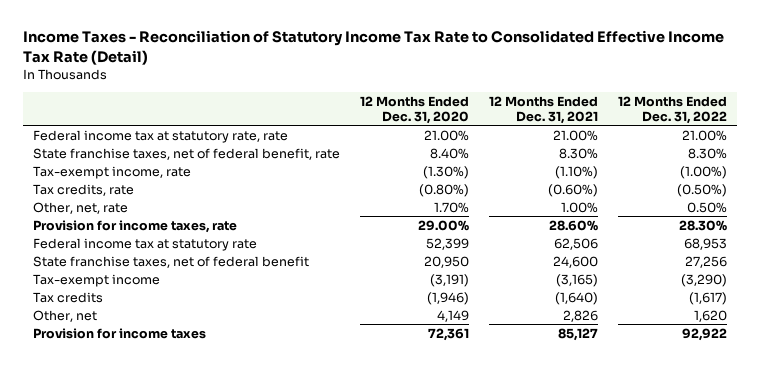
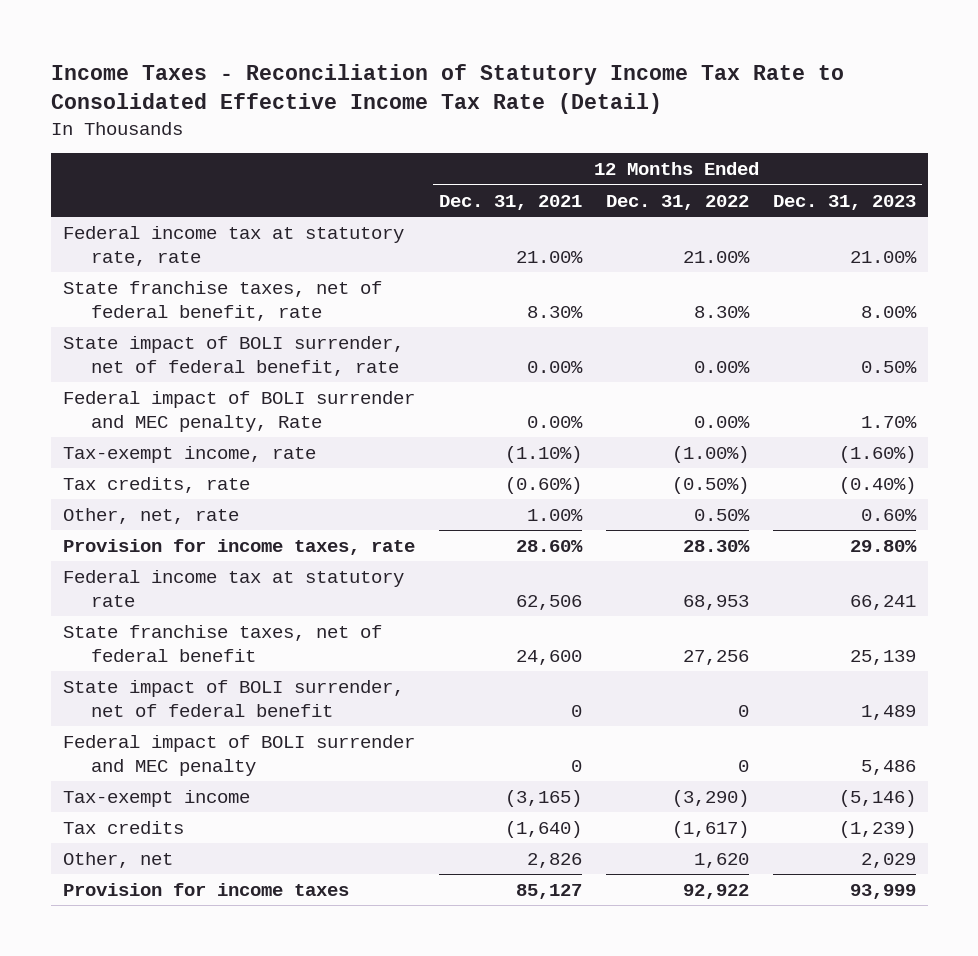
- | 12 Months Ended Dec. 31, 2020 | 12 Months Ended Dec. 31, 2021 | 12 Months Ended Dec. 31, 2022
+ | 12 Months Ended Dec. 31, 2021 | 12 Months Ended Dec. 31, 2022 | 12 Months Ended Dec. 31, 2023
+ State impact of BOLI surrender, net of federal benefit, rate | 0.00% | 0.00% | 0.50%
+ Federal impact of BOLI surrender and MEC penalty, Rate | 0.00% | 0.00% | 1.70%
+ State impact of BOLI surrender, net of federal benefit | 0 | 0 | 1,489
+ Federal impact of BOLI surrender and MEC penalty | 0 | 0 | 5,486

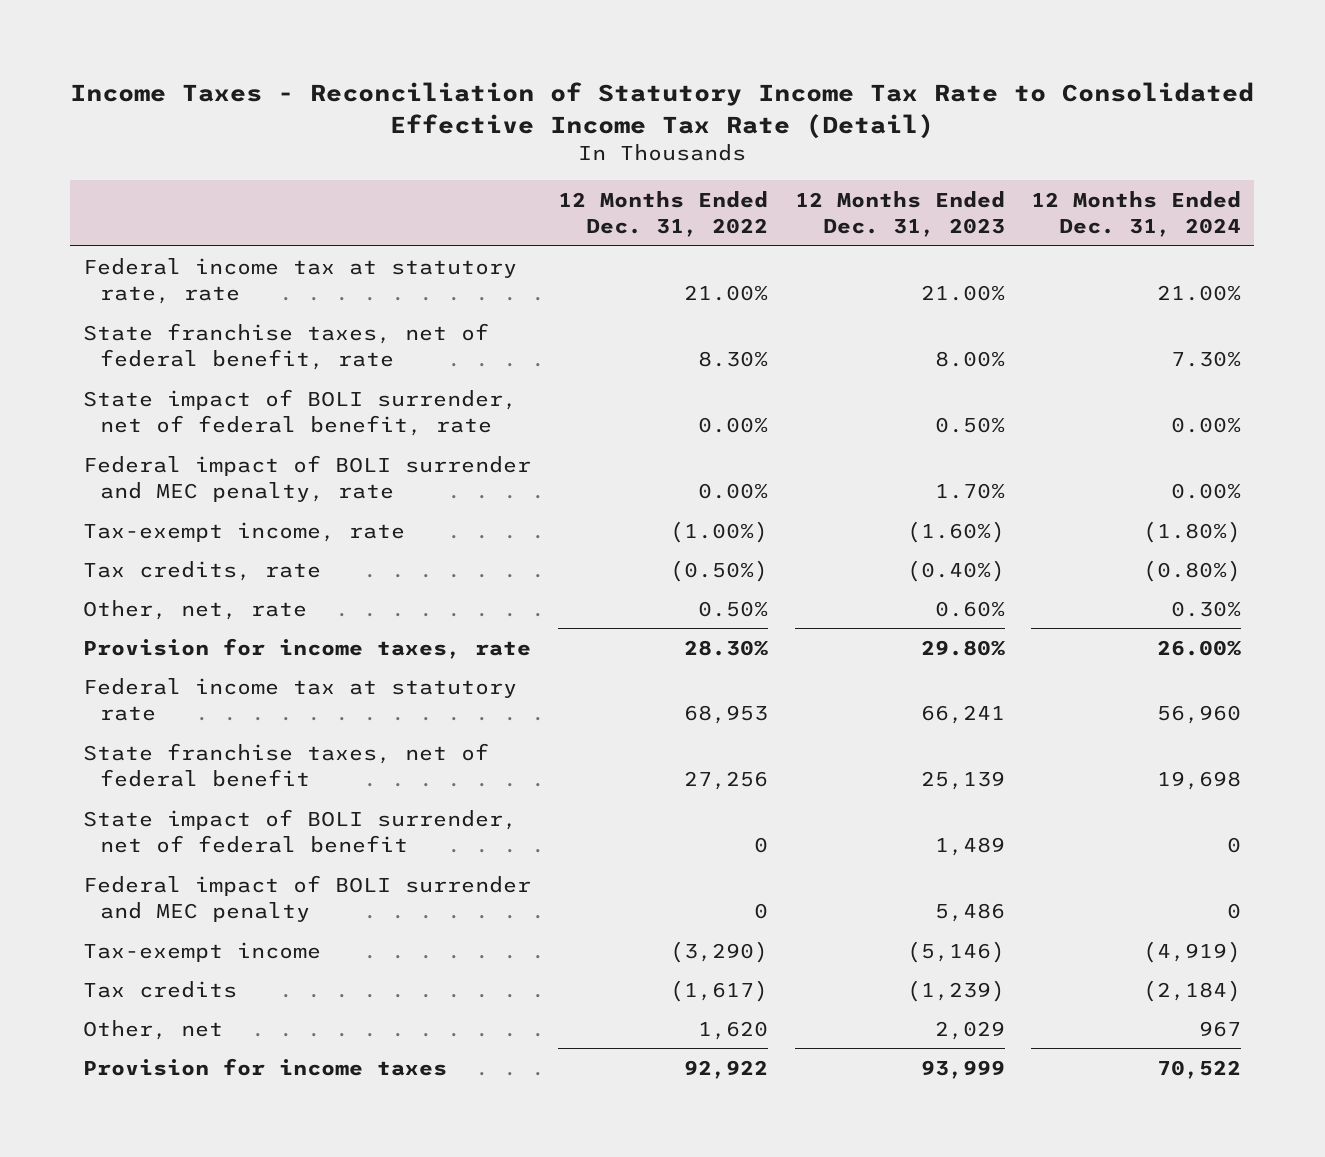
- | 12 Months Ended Dec. 31, 2021 | 12 Months Ended Dec. 31, 2022 | 12 Months Ended Dec. 31, 2023
+ | 12 Months Ended Dec. 31, 2022 | 12 Months Ended Dec. 31, 2023 | 12 Months Ended Dec. 31, 2024
- Federal impact of BOLI surrender and MEC penalty, Rate | 0.00% | 0.00% | 1.70%
+ Federal impact of BOLI surrender and MEC penalty, rate | 0.00% | 1.70% | 0.00%

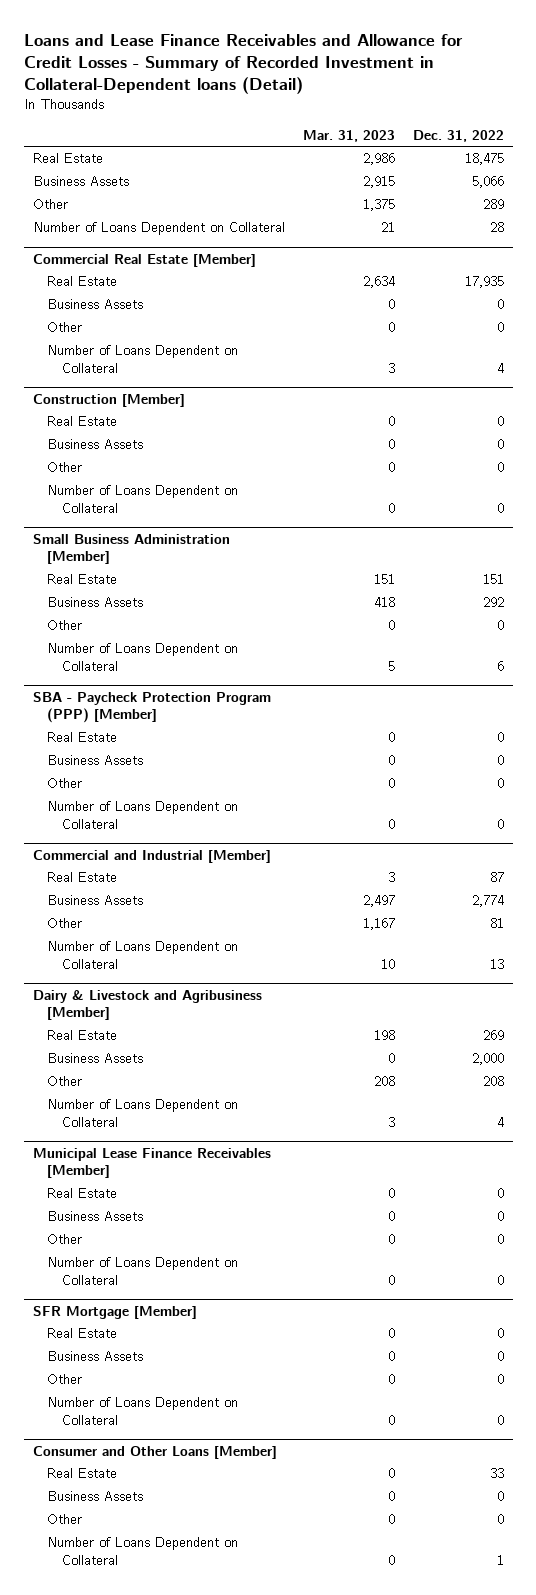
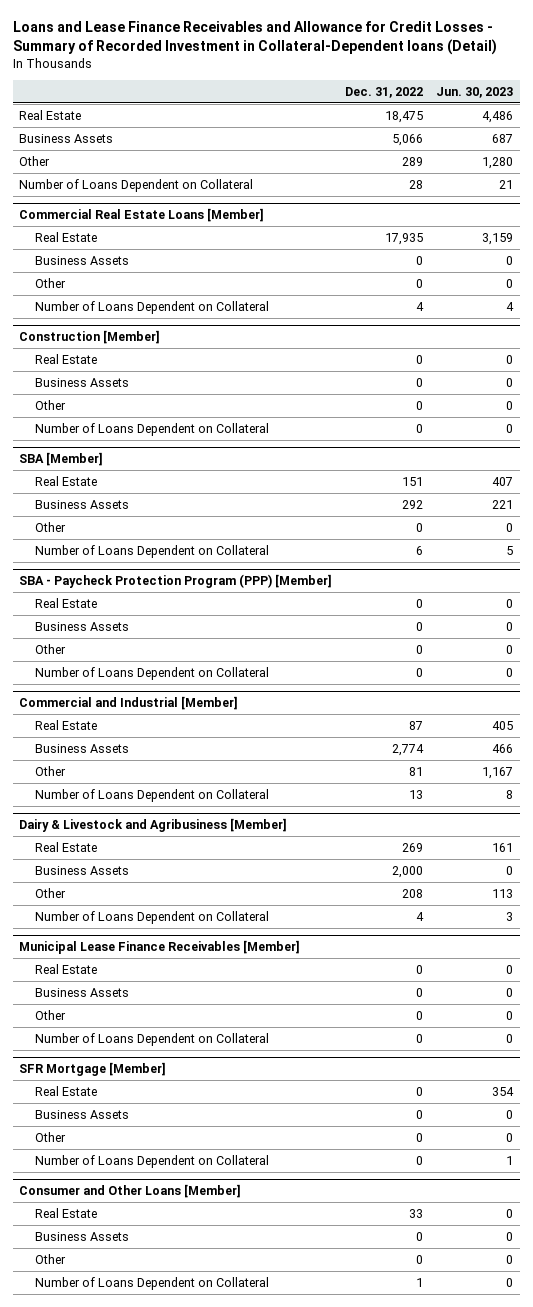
- | Mar. 31, 2023 | Dec. 31, 2022
+ | Dec. 31, 2022 | Jun. 30, 2023
- Commercial Real Estate [Member]
+ Commercial Real Estate Loans [Member]
- Small Business Administration [Member]
+ SBA [Member]

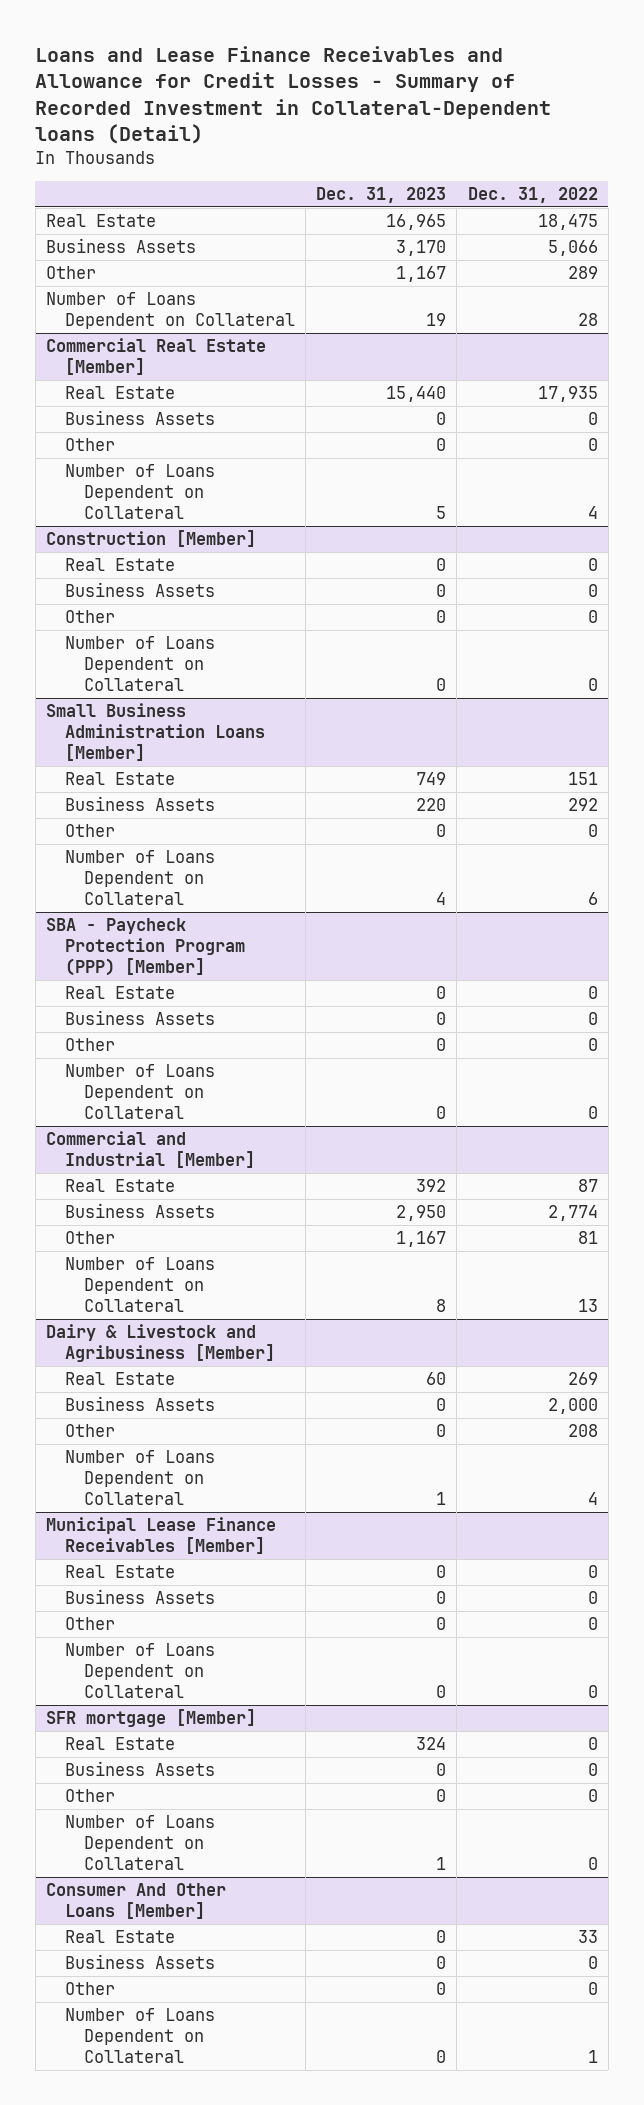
- | Dec. 31, 2022 | Jun. 30, 2023
+ | Dec. 31, 2023 | Dec. 31, 2022
- Commercial Real Estate Loans [Member]
+ Commercial Real Estate [Member]
- SBA [Member]
+ Small Business Administration Loans [Member]
- SFR Mortgage [Member]
+ SFR mortgage [Member]
- Consumer and Other Loans [Member]
+ Consumer And Other Loans [Member]

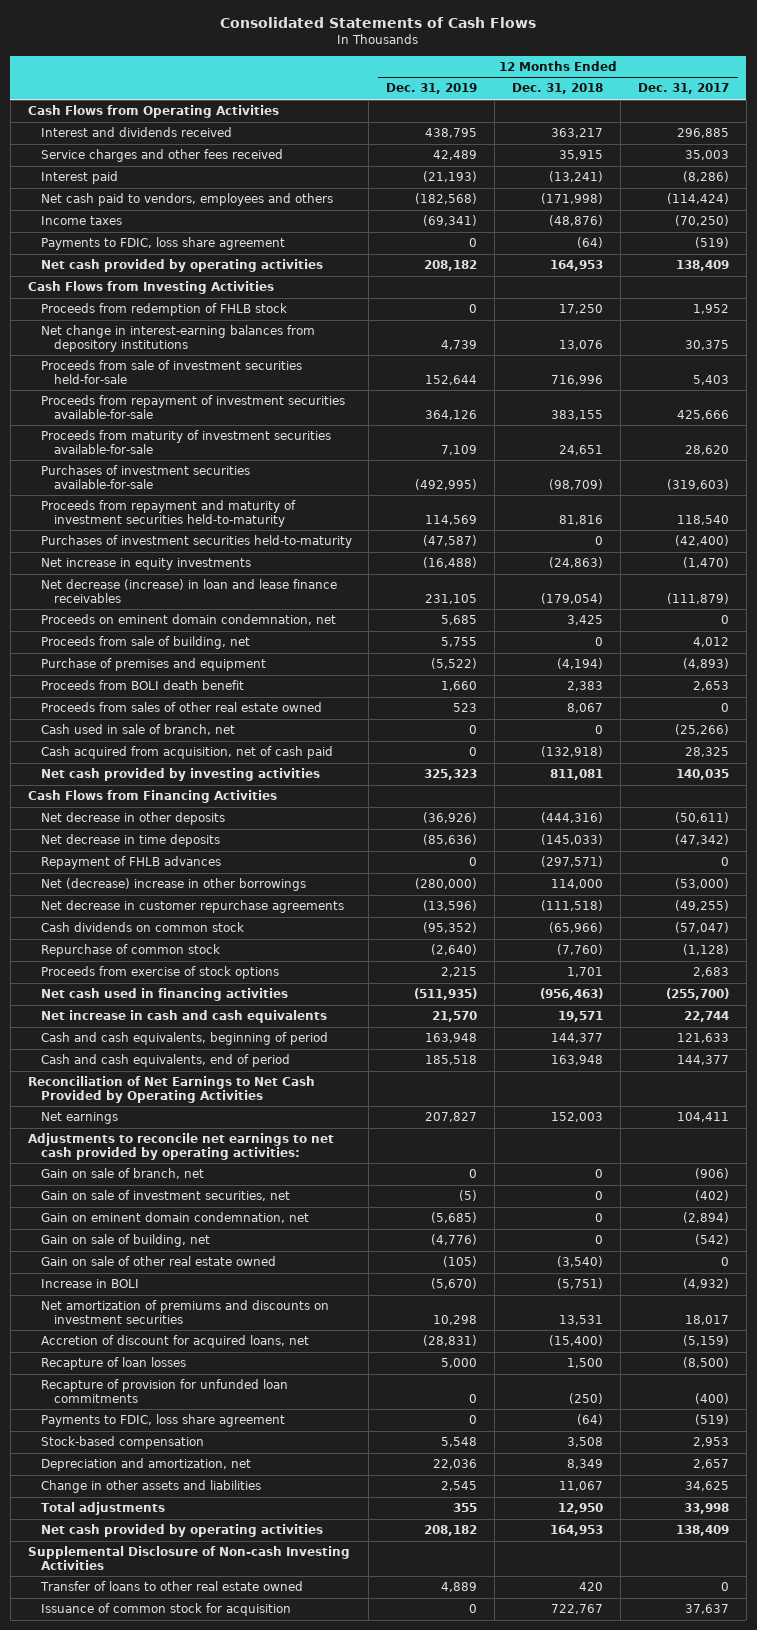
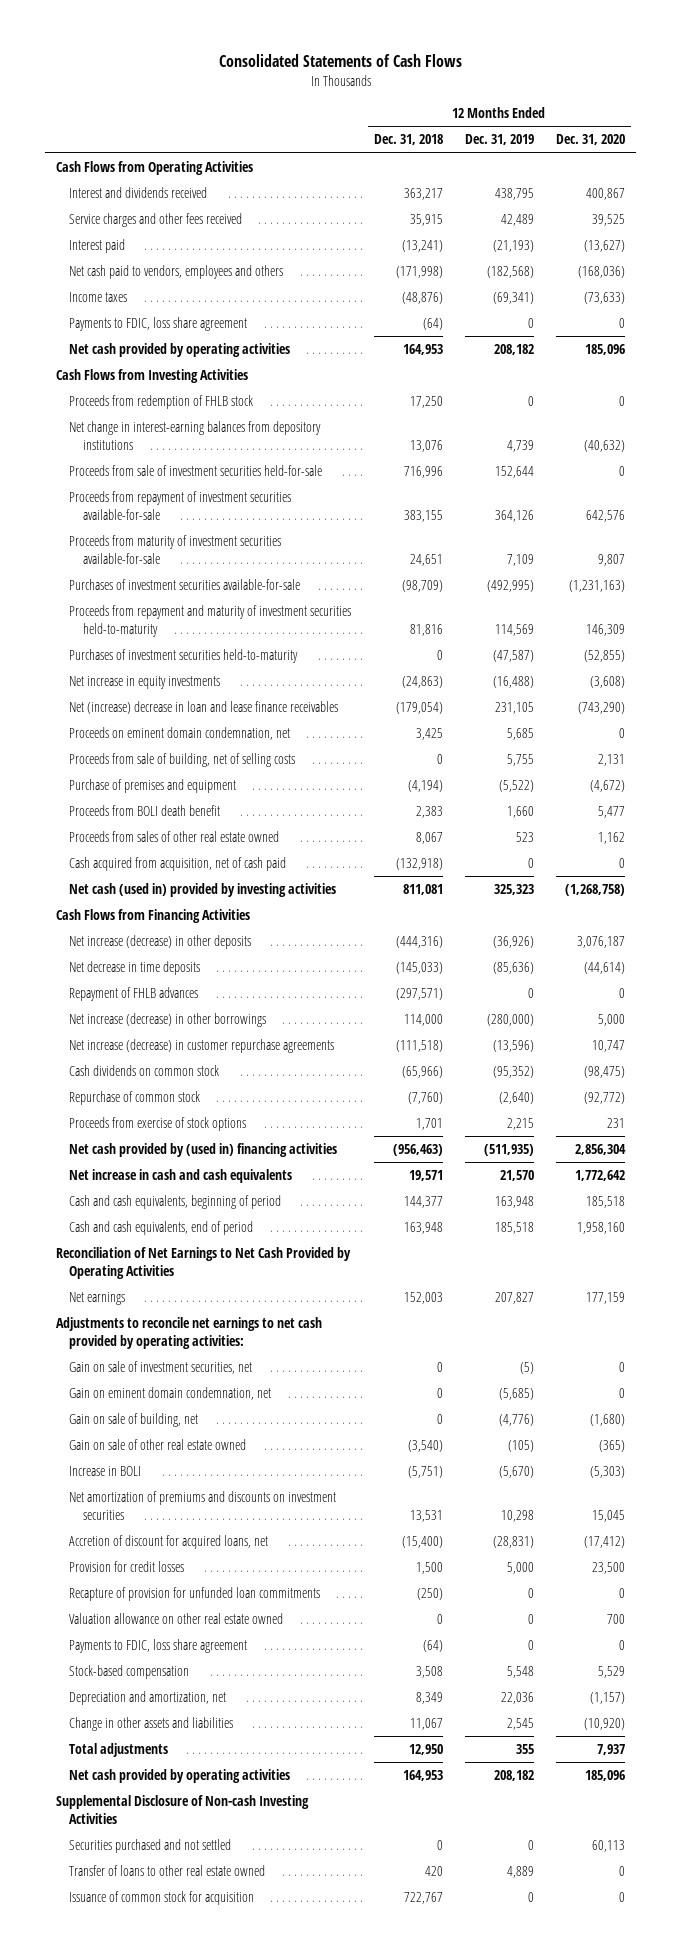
- | 12 Months Ended Dec. 31, 2019 | 12 Months Ended Dec. 31, 2018 | 12 Months Ended Dec. 31, 2017
+ | 12 Months Ended Dec. 31, 2018 | 12 Months Ended Dec. 31, 2019 | 12 Months Ended Dec. 31, 2020
- Net decrease (increase) in loan and lease finance receivables | 231,105 | (179,054) | (111,879)
+ Net (increase) decrease in loan and lease finance receivables | (179,054) | 231,105 | (743,290)
- Proceeds from sale of building, net | 5,755 | 0 | 4,012
+ Proceeds from sale of building, net of selling costs | 0 | 5,755 | 2,131
- Cash used in sale of branch, net | 0 | 0 | (25,266)
- Net cash provided by investing activities | 325,323 | 811,081 | 140,035
+ Net cash (used in) provided by investing activities | 811,081 | 325,323 | (1,268,758)
- Net decrease in other deposits | (36,926) | (444,316) | (50,611)
+ Net increase (decrease) in other deposits | (444,316) | (36,926) | 3,076,187
- Net (decrease) increase in other borrowings | (280,000) | 114,000 | (53,000)
- Net decrease in customer repurchase agreements | (13,596) | (111,518) | (49,255)
+ Net increase (decrease) in other borrowings | 114,000 | (280,000) | 5,000
+ Net increase (decrease) in customer repurchase agreements | (111,518) | (13,596) | 10,747
- Net cash used in financing activities | (511,935) | (956,463) | (255,700)
+ Net cash provided by (used in) financing activities | (956,463) | (511,935) | 2,856,304
- Gain on sale of branch, net | 0 | 0 | (906)
- Recapture of loan losses | 5,000 | 1,500 | (8,500)
+ Provision for credit losses | 1,500 | 5,000 | 23,500
+ Valuation allowance on other real estate owned | 0 | 0 | 700
+ Securities purchased and not settled | 0 | 0 | 60,113

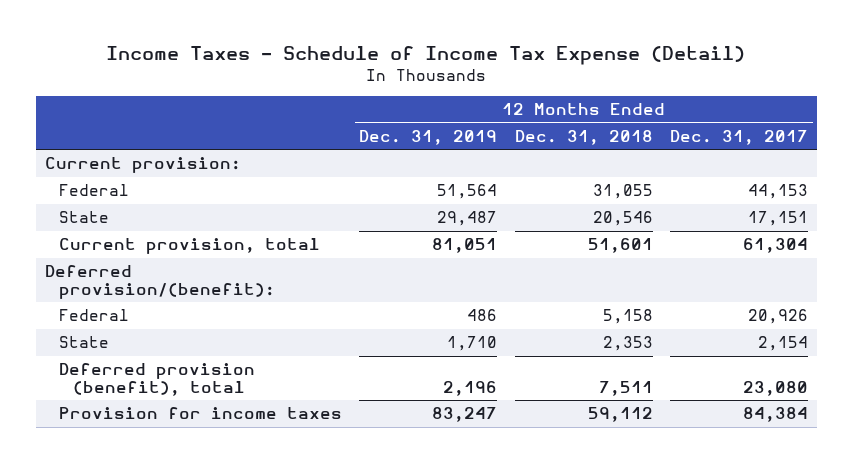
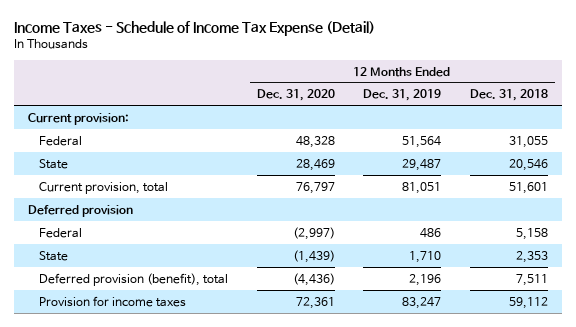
- | 12 Months Ended Dec. 31, 2019 | 12 Months Ended Dec. 31, 2018 | 12 Months Ended Dec. 31, 2017
+ | 12 Months Ended Dec. 31, 2020 | 12 Months Ended Dec. 31, 2019 | 12 Months Ended Dec. 31, 2018
- Deferred provision/(benefit):
+ Deferred provision

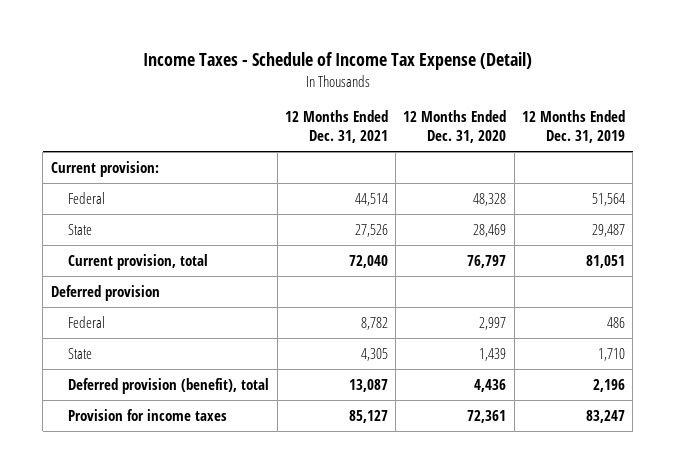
- | 12 Months Ended Dec. 31, 2020 | 12 Months Ended Dec. 31, 2019 | 12 Months Ended Dec. 31, 2018
+ | 12 Months Ended Dec. 31, 2021 | 12 Months Ended Dec. 31, 2020 | 12 Months Ended Dec. 31, 2019
- Federal | (2,997) | 486 | 5,158
- State | (1,439) | 1,710 | 2,353
- Deferred provision (benefit), total | (4,436) | 2,196 | 7,511
+ Federal | 8,782 | 2,997 | 486
+ State | 4,305 | 1,439 | 1,710
+ Deferred provision (benefit), total | 13,087 | 4,436 | 2,196

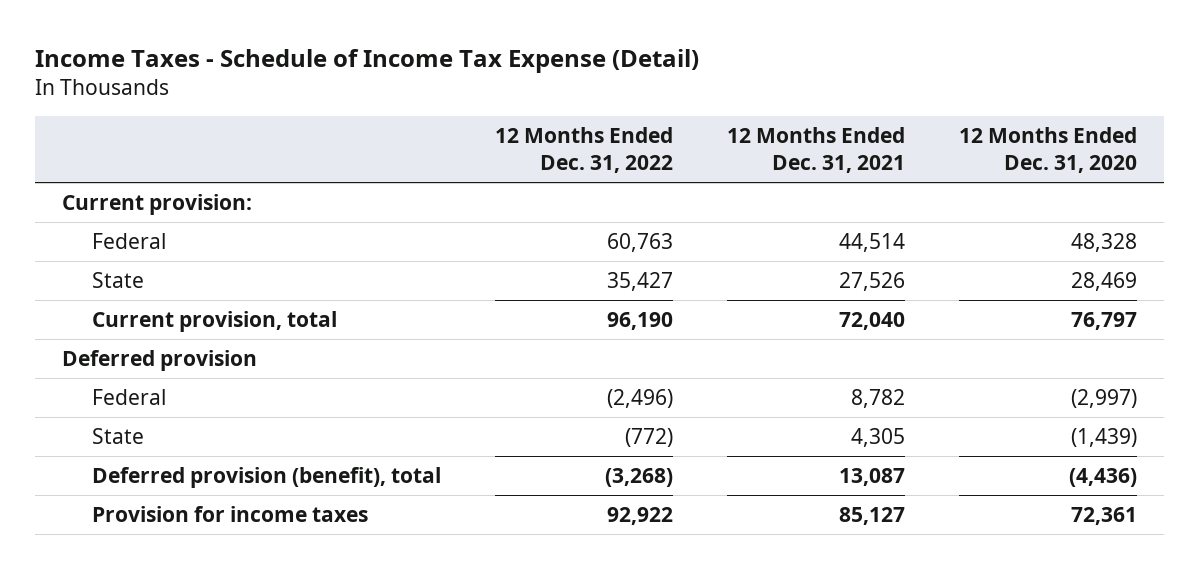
- | 12 Months Ended Dec. 31, 2021 | 12 Months Ended Dec. 31, 2020 | 12 Months Ended Dec. 31, 2019
+ | 12 Months Ended Dec. 31, 2022 | 12 Months Ended Dec. 31, 2021 | 12 Months Ended Dec. 31, 2020
- Federal | 8,782 | 2,997 | 486
- State | 4,305 | 1,439 | 1,710
- Deferred provision (benefit), total | 13,087 | 4,436 | 2,196
+ Federal | (2,496) | 8,782 | (2,997)
+ State | (772) | 4,305 | (1,439)
+ Deferred provision (benefit), total | (3,268) | 13,087 | (4,436)

